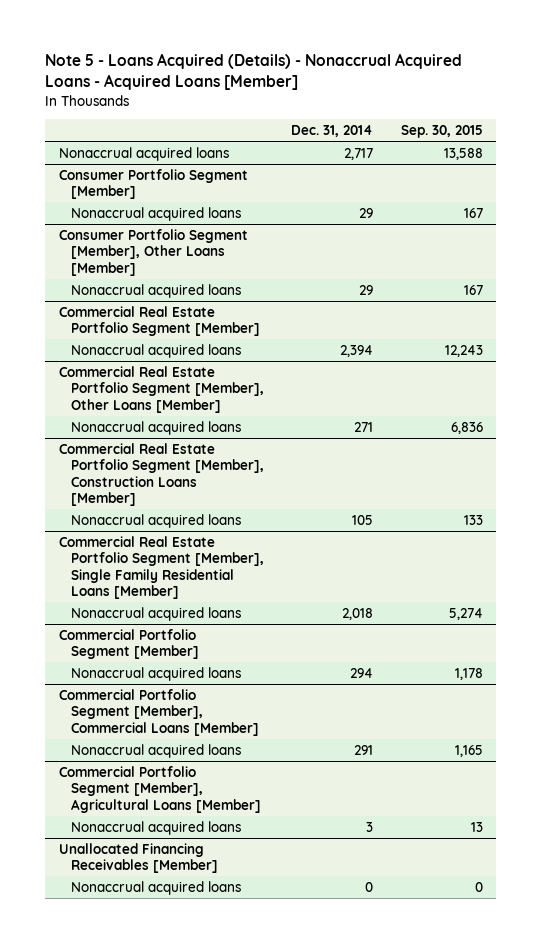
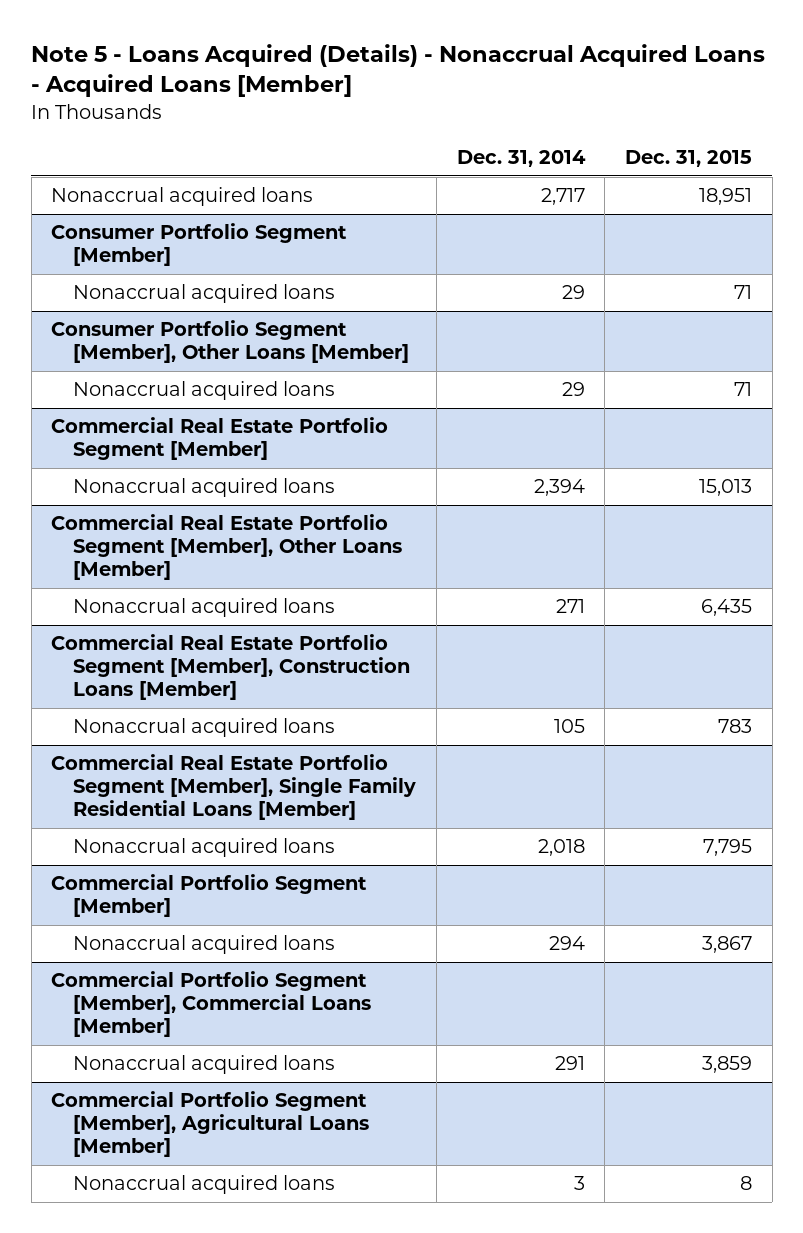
- | Dec. 31, 2014 | Sep. 30, 2015
+ | Dec. 31, 2014 | Dec. 31, 2015
- Unallocated Financing Receivables [Member]
- Nonaccrual acquired loans | 0 | 0

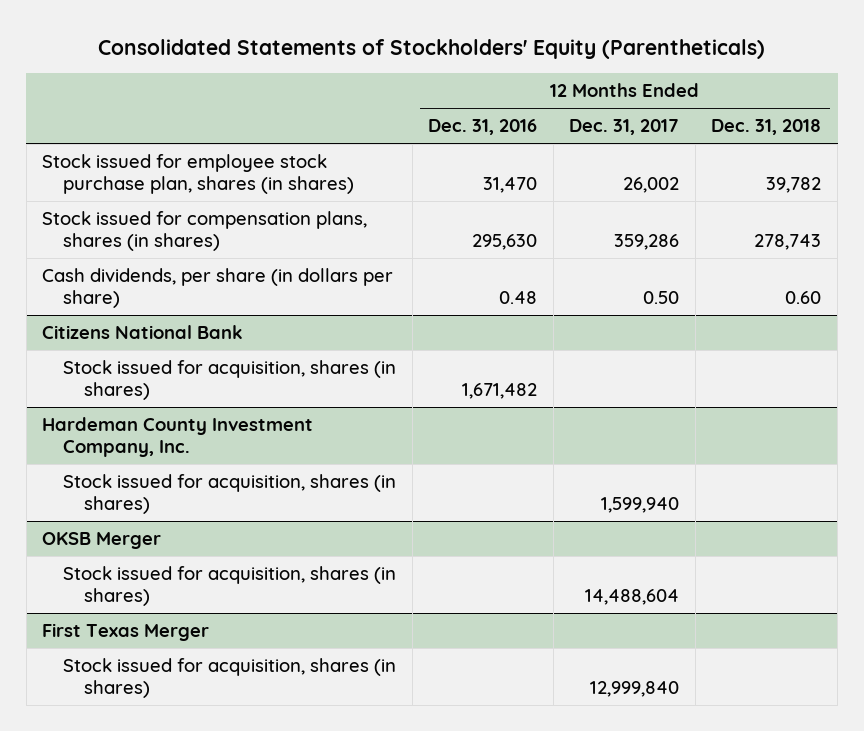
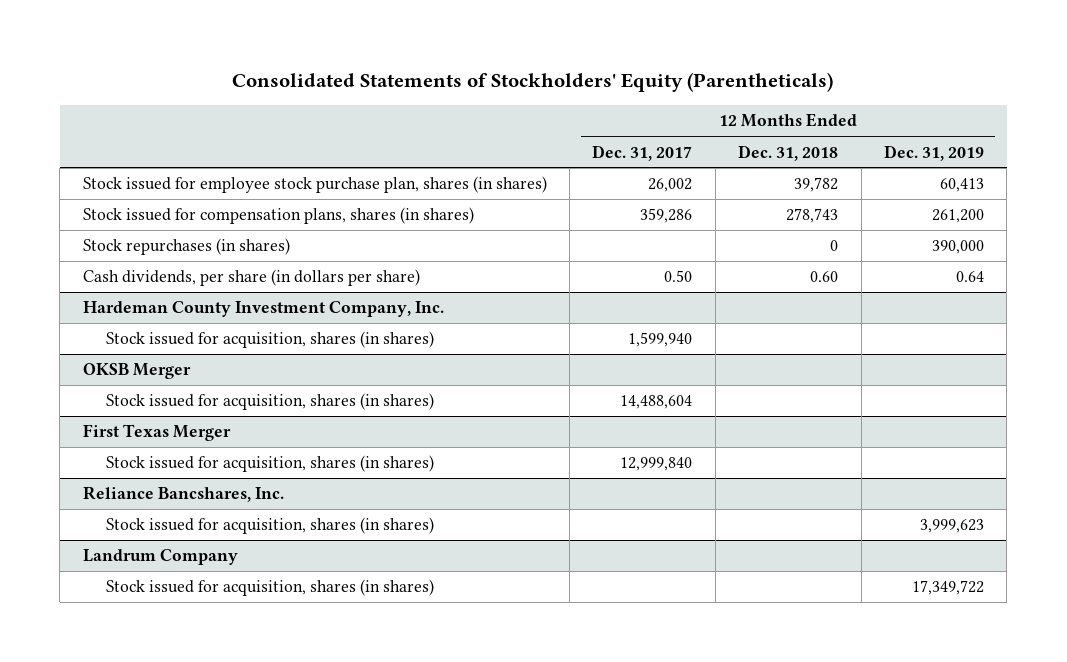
- | 12 Months Ended Dec. 31, 2016 | 12 Months Ended Dec. 31, 2017 | 12 Months Ended Dec. 31, 2018
+ | 12 Months Ended Dec. 31, 2017 | 12 Months Ended Dec. 31, 2018 | 12 Months Ended Dec. 31, 2019
+ Stock repurchases (in shares) | | 0 | 390,000
- Citizens National Bank
- Stock issued for acquisition, shares (in shares) | 1,671,482 | |
+ Reliance Bancshares, Inc.
+ Stock issued for acquisition, shares (in shares) | | | 3,999,623
+ Landrum Company
+ Stock issued for acquisition, shares (in shares) | | | 17,349,722

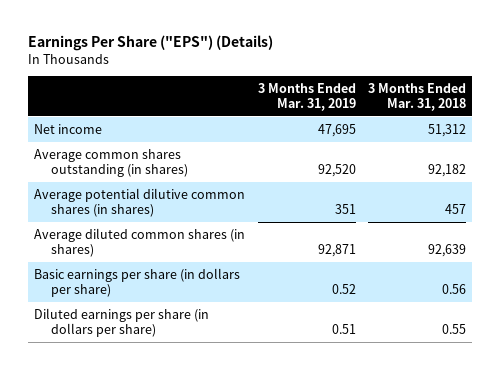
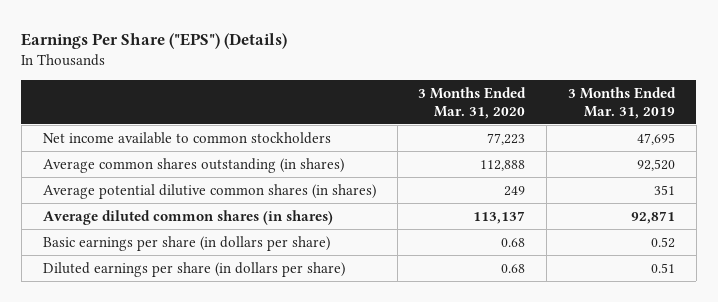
- | 3 Months Ended Mar. 31, 2019 | 3 Months Ended Mar. 31, 2018
+ | 3 Months Ended Mar. 31, 2020 | 3 Months Ended Mar. 31, 2019
- Net income | 47,695 | 51,312
+ Net income available to common stockholders | 77,223 | 47,695

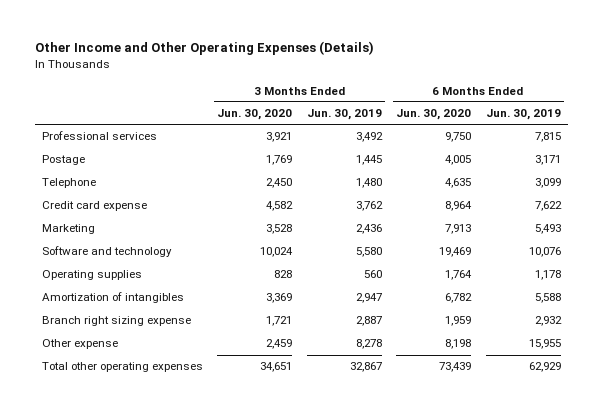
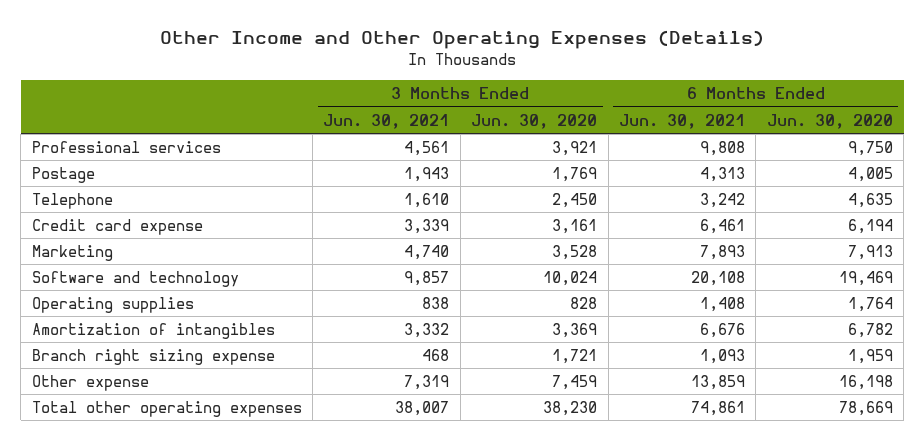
- | 3 Months Ended Jun. 30, 2020 | 3 Months Ended Jun. 30, 2019 | 6 Months Ended Jun. 30, 2020 | 6 Months Ended Jun. 30, 2019
+ | 3 Months Ended Jun. 30, 2021 | 3 Months Ended Jun. 30, 2020 | 6 Months Ended Jun. 30, 2021 | 6 Months Ended Jun. 30, 2020
- Credit card expense | 4,582 | 3,762 | 8,964 | 7,622
+ Credit card expense | 3,339 | 3,161 | 6,461 | 6,194
- Other expense | 2,459 | 8,278 | 8,198 | 15,955
- Total other operating expenses | 34,651 | 32,867 | 73,439 | 62,929
+ Other expense | 7,319 | 7,459 | 13,859 | 16,198
+ Total other operating expenses | 38,007 | 38,230 | 74,861 | 78,669

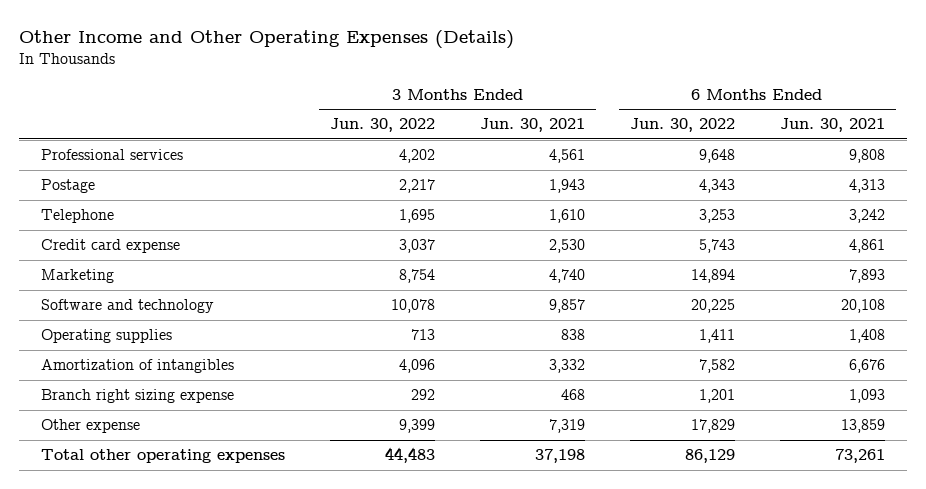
- | 3 Months Ended Jun. 30, 2021 | 3 Months Ended Jun. 30, 2020 | 6 Months Ended Jun. 30, 2021 | 6 Months Ended Jun. 30, 2020
+ | 3 Months Ended Jun. 30, 2022 | 3 Months Ended Jun. 30, 2021 | 6 Months Ended Jun. 30, 2022 | 6 Months Ended Jun. 30, 2021
- Credit card expense | 3,339 | 3,161 | 6,461 | 6,194
+ Credit card expense | 3,037 | 2,530 | 5,743 | 4,861
- Total other operating expenses | 38,007 | 38,230 | 74,861 | 78,669
+ Total other operating expenses | 44,483 | 37,198 | 86,129 | 73,261

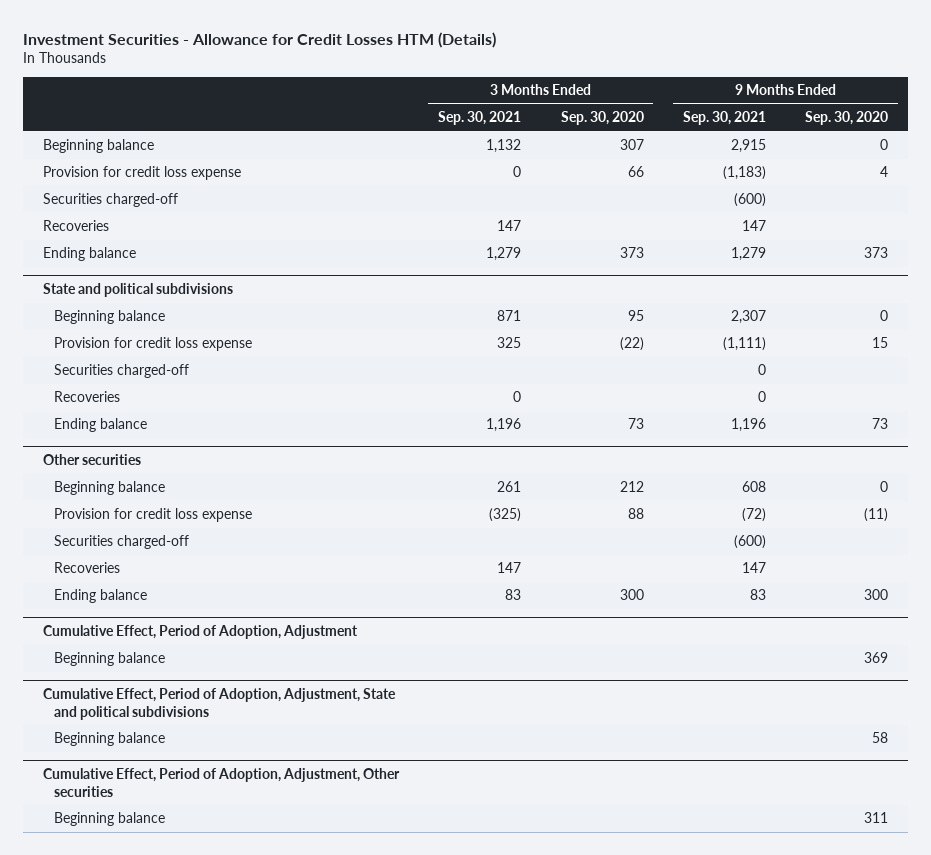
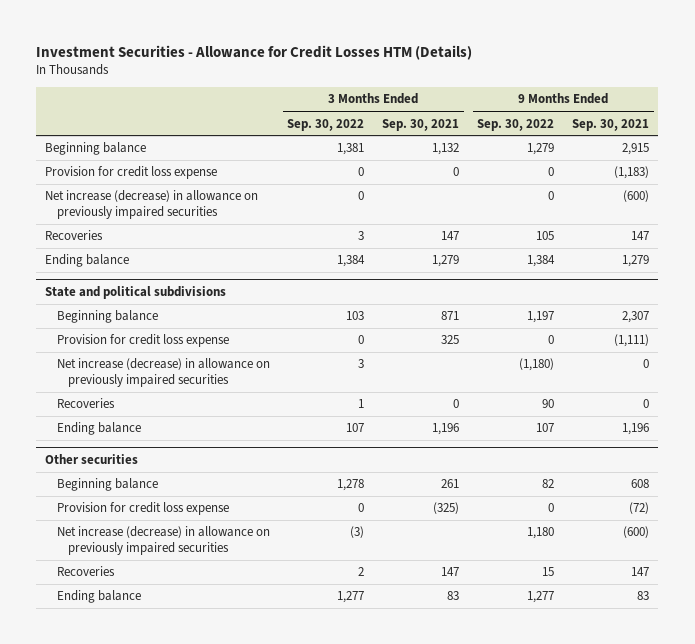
- | 3 Months Ended Sep. 30, 2021 | 3 Months Ended Sep. 30, 2020 | 9 Months Ended Sep. 30, 2021 | 9 Months Ended Sep. 30, 2020
+ | 3 Months Ended Sep. 30, 2022 | 3 Months Ended Sep. 30, 2021 | 9 Months Ended Sep. 30, 2022 | 9 Months Ended Sep. 30, 2021
- Securities charged-off | | | (600) |
+ Net increase (decrease) in allowance on previously impaired securities | 0 | | 0 | (600)
@ State and political subdivisions
- Securities charged-off | | | 0 |
+ Net increase (decrease) in allowance on previously impaired securities | 3 | | (1,180) | 0
@ Other securities
- Securities charged-off | | | (600) |
+ Net increase (decrease) in allowance on previously impaired securities | (3) | | 1,180 | (600)
- Cumulative Effect, Period of Adoption, Adjustment
- Beginning balance | | | | 369
- Cumulative Effect, Period of Adoption, Adjustment, State and political subdivisions
- Beginning balance | | | | 58
- Cumulative Effect, Period of Adoption, Adjustment, Other securities
- Beginning balance | | | | 311

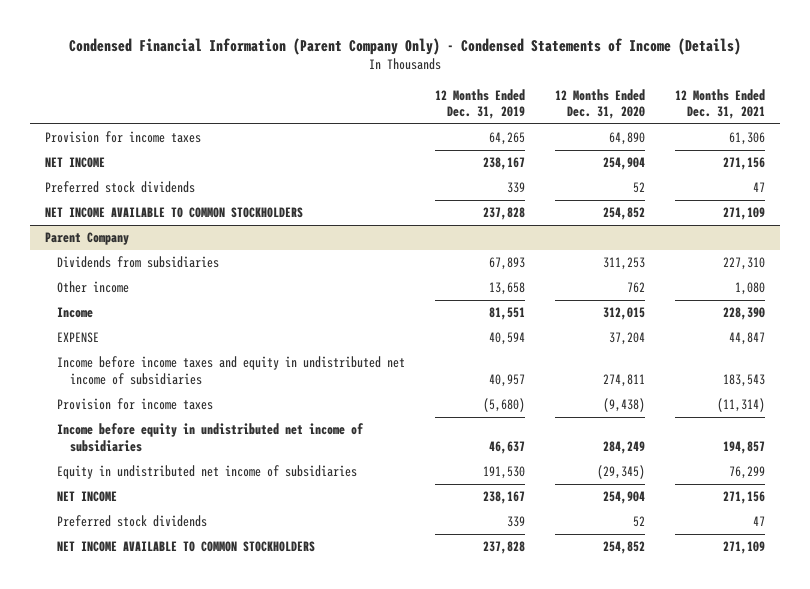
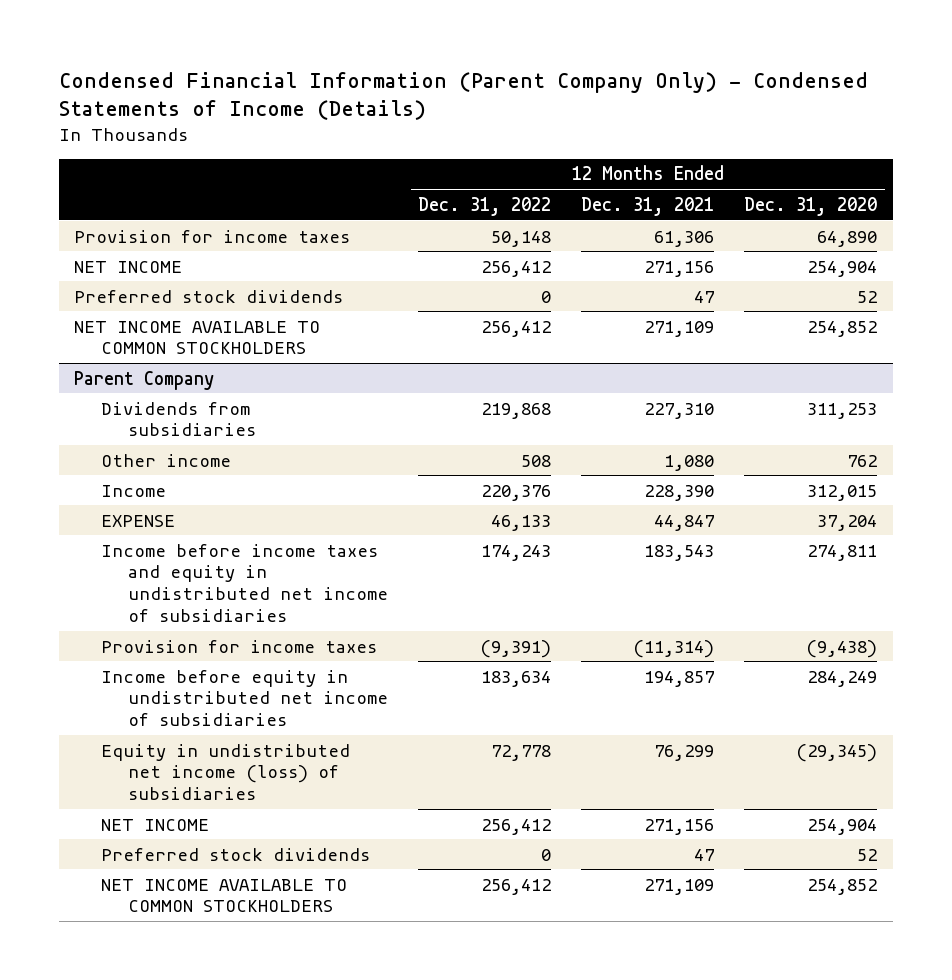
- | 12 Months Ended Dec. 31, 2019 | 12 Months Ended Dec. 31, 2020 | 12 Months Ended Dec. 31, 2021
+ | 12 Months Ended Dec. 31, 2022 | 12 Months Ended Dec. 31, 2021 | 12 Months Ended Dec. 31, 2020
@ Parent Company
- Equity in undistributed net income of subsidiaries | 191,530 | (29,345) | 76,299
+ Equity in undistributed net income (loss) of subsidiaries | 72,778 | 76,299 | (29,345)

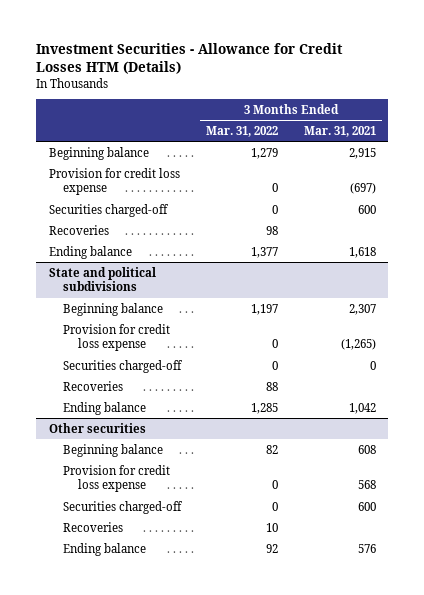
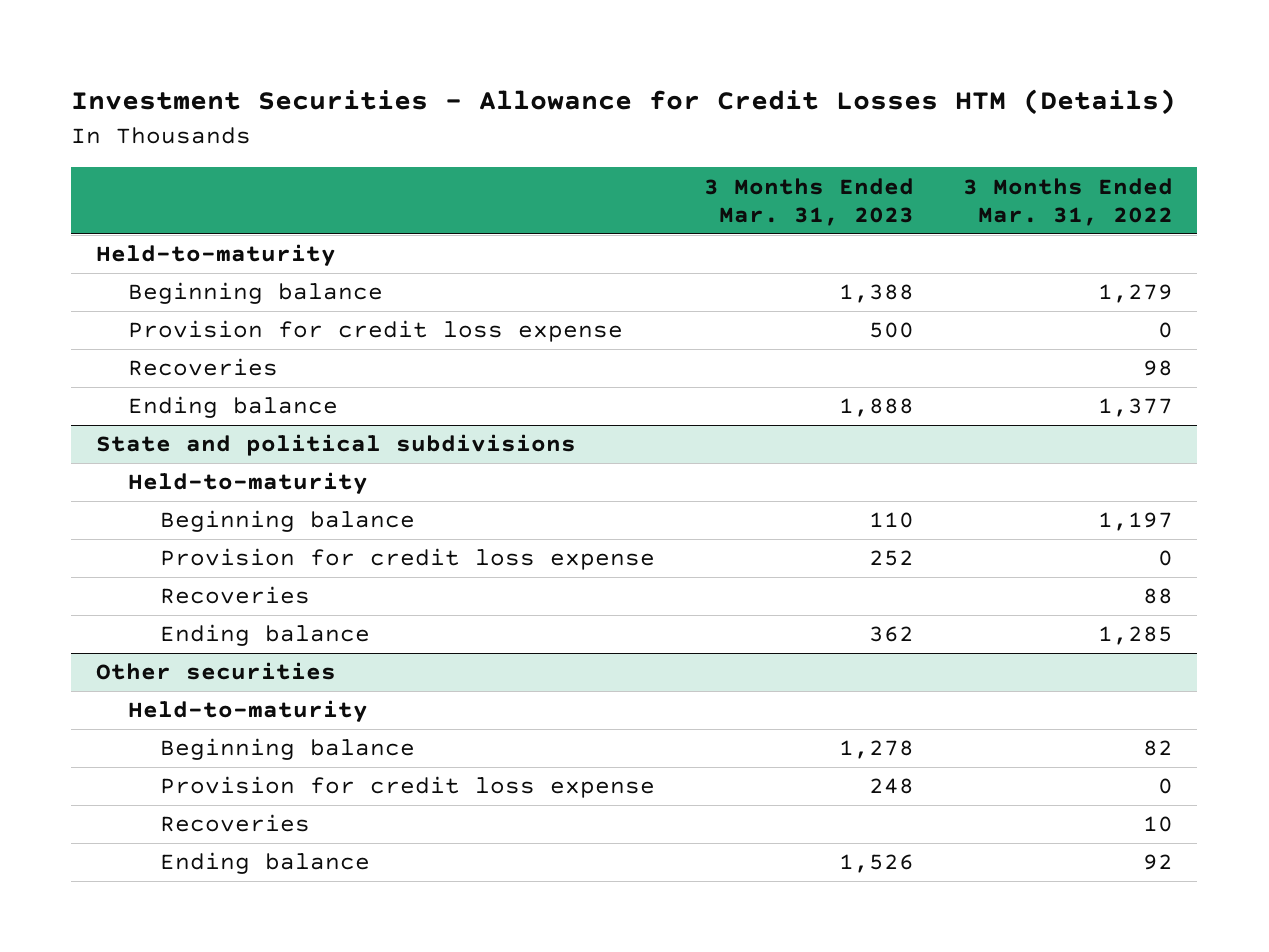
- | 3 Months Ended Mar. 31, 2022 | 3 Months Ended Mar. 31, 2021
+ | 3 Months Ended Mar. 31, 2023 | 3 Months Ended Mar. 31, 2022
+ Held-to-maturity
- Securities charged-off | 0 | 600
@ State and political subdivisions
+ Held-to-maturity
- Securities charged-off | 0 | 0
@ Other securities
+ Held-to-maturity
- Securities charged-off | 0 | 600

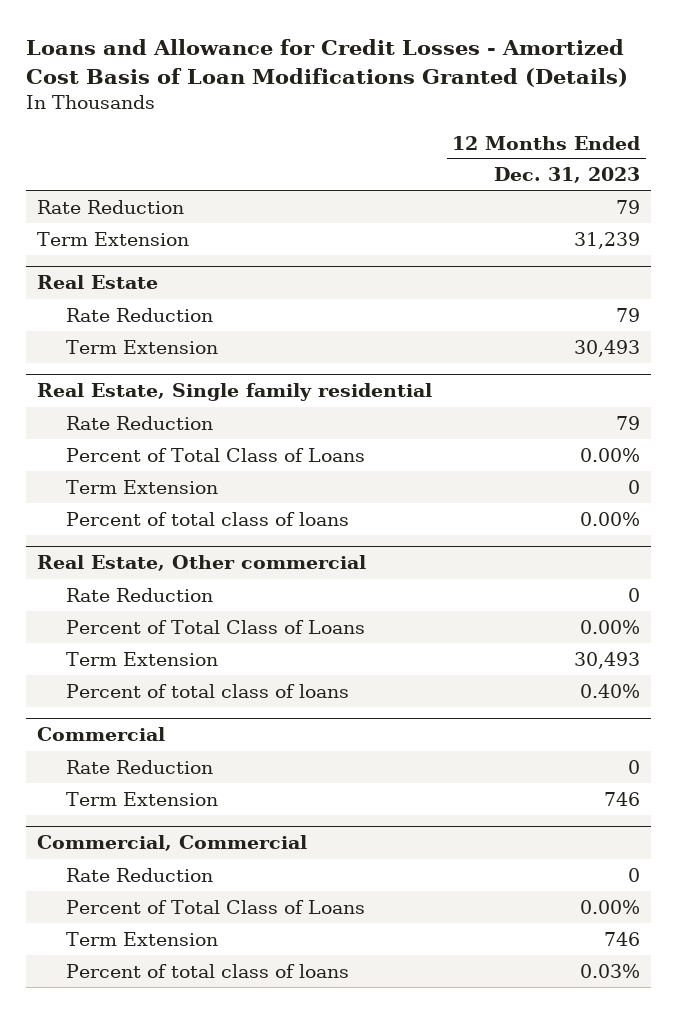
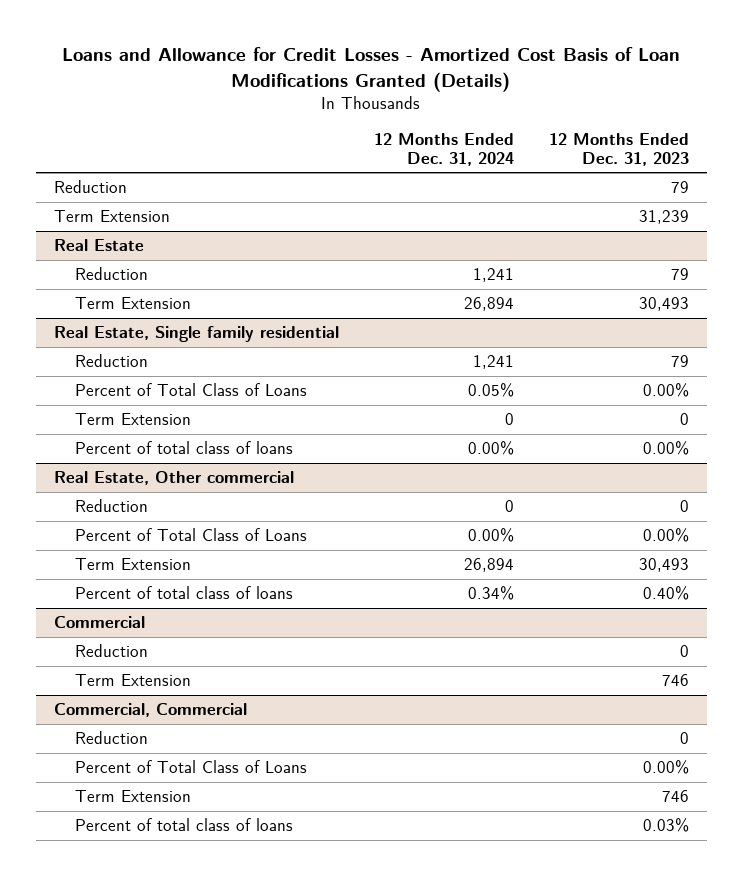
- | 12 Months Ended Dec. 31, 2023
+ | 12 Months Ended Dec. 31, 2024 | 12 Months Ended Dec. 31, 2023
- Rate Reduction | 79
+ Reduction | | 79
@ Real Estate
- Rate Reduction | 79
+ Reduction | 1,241 | 79
@ Real Estate, Single family residential
- Rate Reduction | 79
+ Reduction | 1,241 | 79
@ Real Estate, Other commercial
- Rate Reduction | 0
+ Reduction | 0 | 0
@ Commercial
- Rate Reduction | 0
+ Reduction | | 0
@ Commercial, Commercial
- Rate Reduction | 0
+ Reduction | | 0

